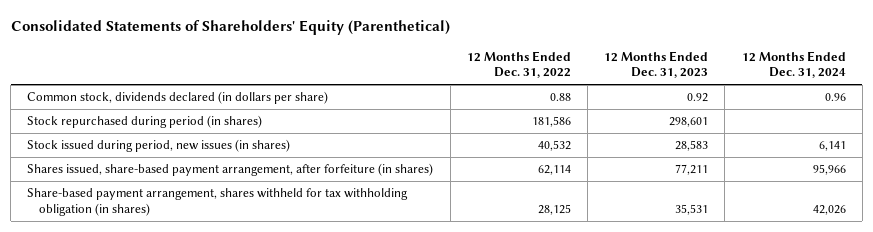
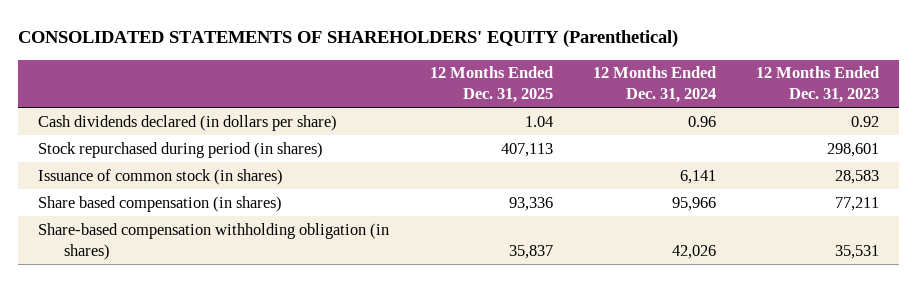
- Consolidated Statements of Shareholders' Equity (Parenthetical)
+ CONSOLIDATED STATEMENTS OF SHAREHOLDERS' EQUITY (Parenthetical)
- | 12 Months Ended Dec. 31, 2022 | 12 Months Ended Dec. 31, 2023 | 12 Months Ended Dec. 31, 2024
+ | 12 Months Ended Dec. 31, 2025 | 12 Months Ended Dec. 31, 2024 | 12 Months Ended Dec. 31, 2023
- Common stock, dividends declared (in dollars per share) | 0.88 | 0.92 | 0.96
+ Cash dividends declared (in dollars per share) | 1.04 | 0.96 | 0.92
- Stock issued during period, new issues (in shares) | 40,532 | 28,583 | 6,141
- Shares issued, share-based payment arrangement, after forfeiture (in shares) | 62,114 | 77,211 | 95,966
- Share-based payment arrangement, shares withheld for tax withholding obligation (in shares) | 28,125 | 35,531 | 42,026
+ Issuance of common stock (in shares) | | 6,141 | 28,583
+ Share based compensation (in shares) | 93,336 | 95,966 | 77,211
+ Share-based compensation withholding obligation (in shares) | 35,837 | 42,026 | 35,531

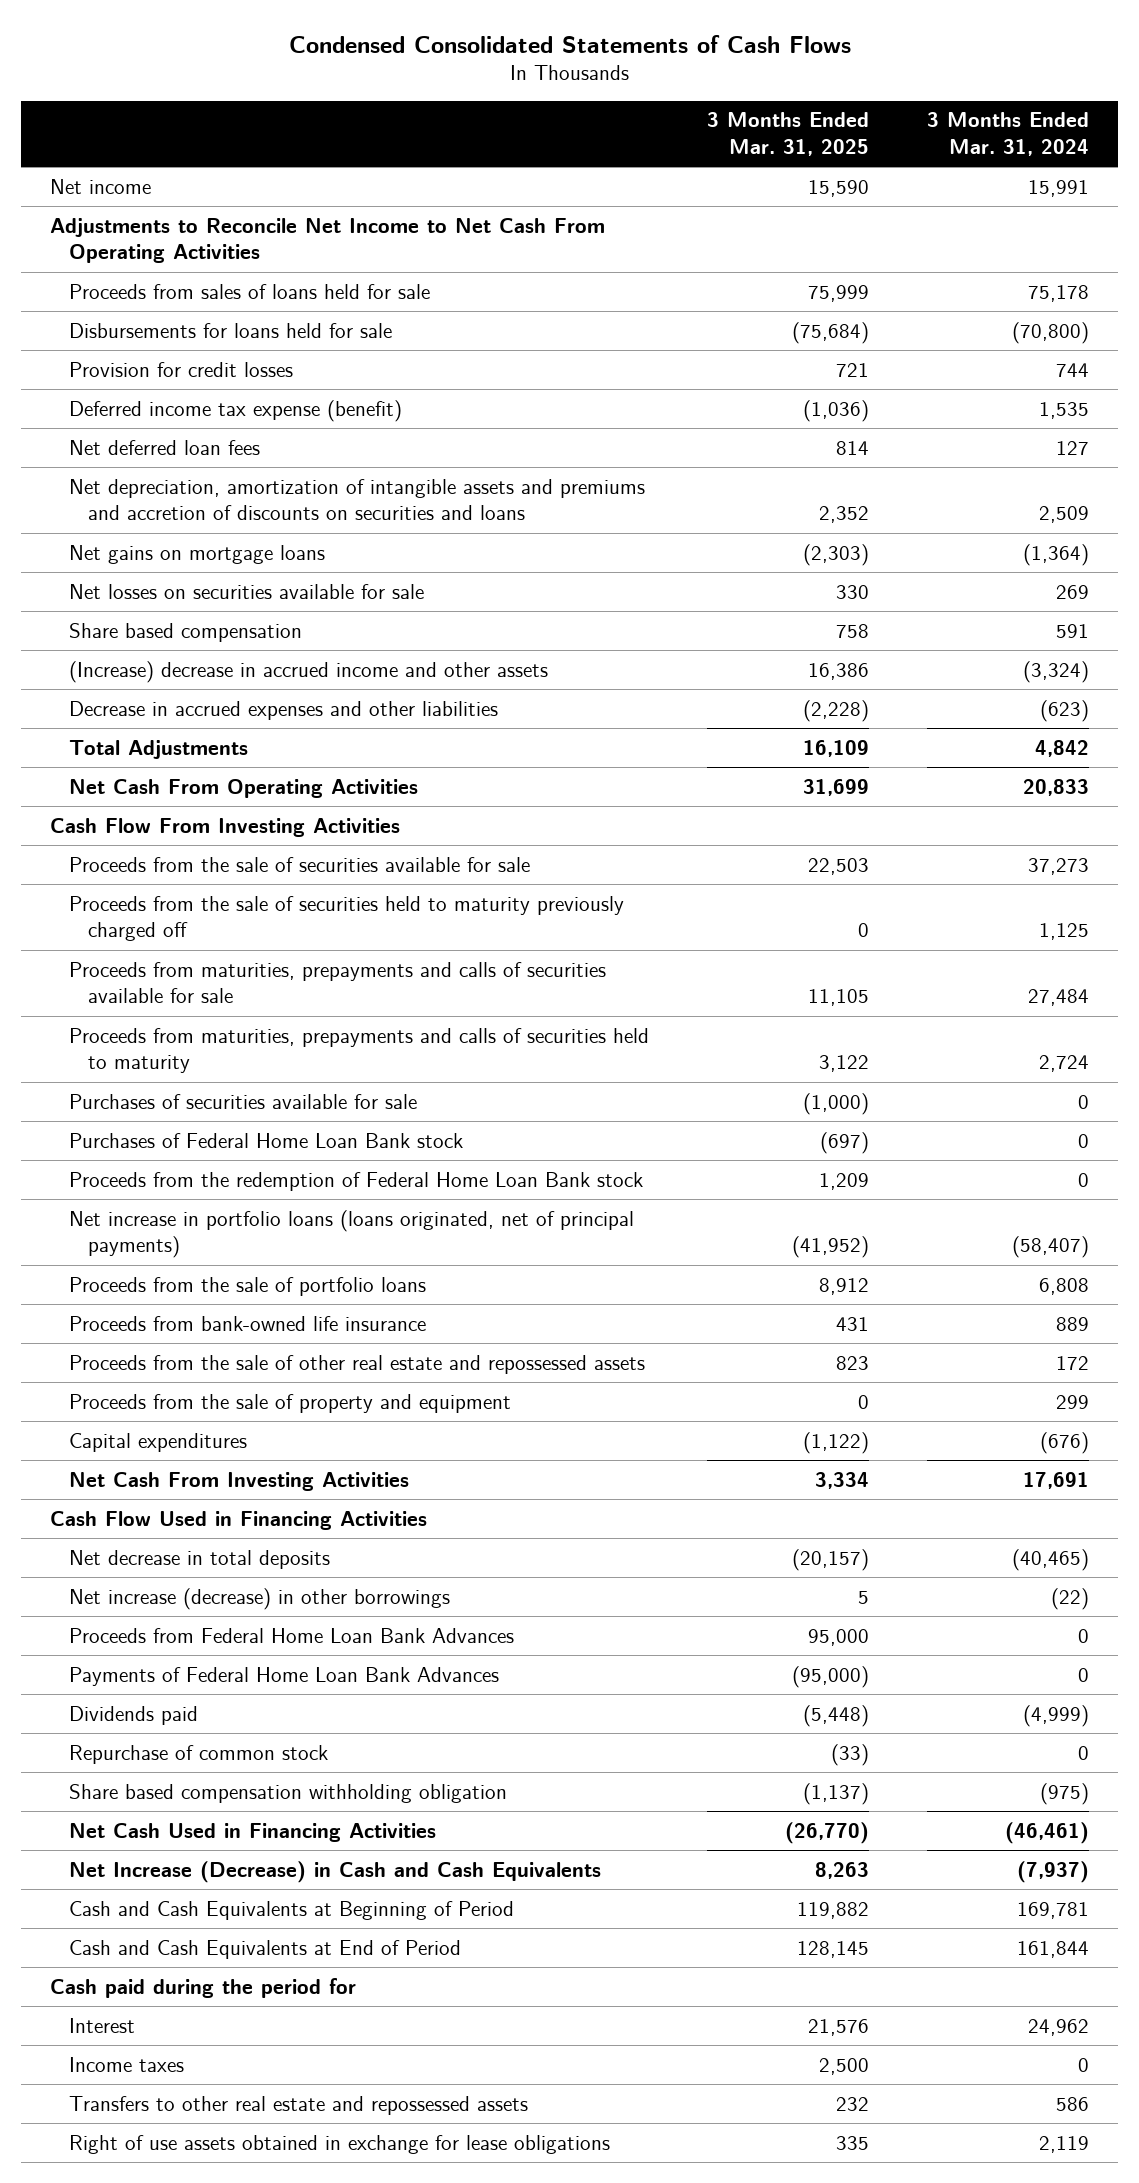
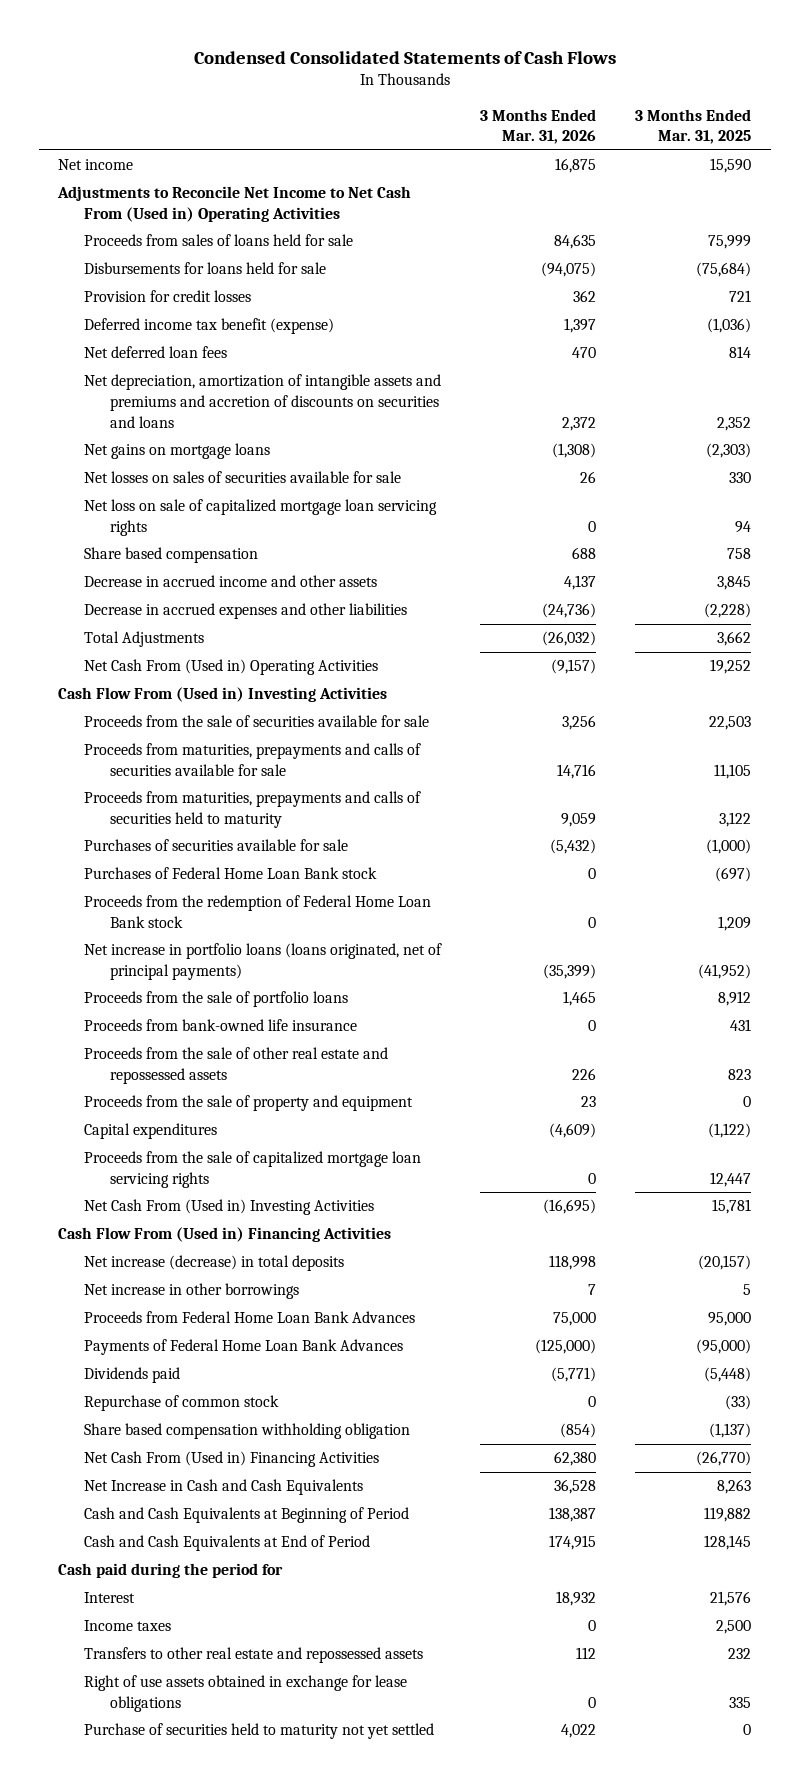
- | 3 Months Ended Mar. 31, 2025 | 3 Months Ended Mar. 31, 2024
+ | 3 Months Ended Mar. 31, 2026 | 3 Months Ended Mar. 31, 2025
- Adjustments to Reconcile Net Income to Net Cash From Operating Activities
+ Adjustments to Reconcile Net Income to Net Cash From (Used in) Operating Activities
- Deferred income tax expense (benefit) | (1,036) | 1,535
+ Deferred income tax benefit (expense) | 1,397 | (1,036)
- Net losses on securities available for sale | 330 | 269
+ Net losses on sales of securities available for sale | 26 | 330
+ Net loss on sale of capitalized mortgage loan servicing rights | 0 | 94
- (Increase) decrease in accrued income and other assets | 16,386 | (3,324)
+ Decrease in accrued income and other assets | 4,137 | 3,845
- Total Adjustments | 16,109 | 4,842
- Net Cash From Operating Activities | 31,699 | 20,833
- Cash Flow From Investing Activities
+ Total Adjustments | (26,032) | 3,662
+ Net Cash From (Used in) Operating Activities | (9,157) | 19,252
+ Cash Flow From (Used in) Investing Activities
- Proceeds from the sale of securities held to maturity previously charged off | 0 | 1,125
- Net Cash From Investing Activities | 3,334 | 17,691
- Cash Flow Used in Financing Activities
- Net decrease in total deposits | (20,157) | (40,465)
- Net increase (decrease) in other borrowings | 5 | (22)
+ Proceeds from the sale of capitalized mortgage loan servicing rights | 0 | 12,447
+ Net Cash From (Used in) Investing Activities | (16,695) | 15,781
+ Cash Flow From (Used in) Financing Activities
+ Net increase (decrease) in total deposits | 118,998 | (20,157)
+ Net increase in other borrowings | 7 | 5
- Net Cash Used in Financing Activities | (26,770) | (46,461)
- Net Increase (Decrease) in Cash and Cash Equivalents | 8,263 | (7,937)
+ Net Cash From (Used in) Financing Activities | 62,380 | (26,770)
+ Net Increase in Cash and Cash Equivalents | 36,528 | 8,263
+ Purchase of securities held to maturity not yet settled | 4,022 | 0

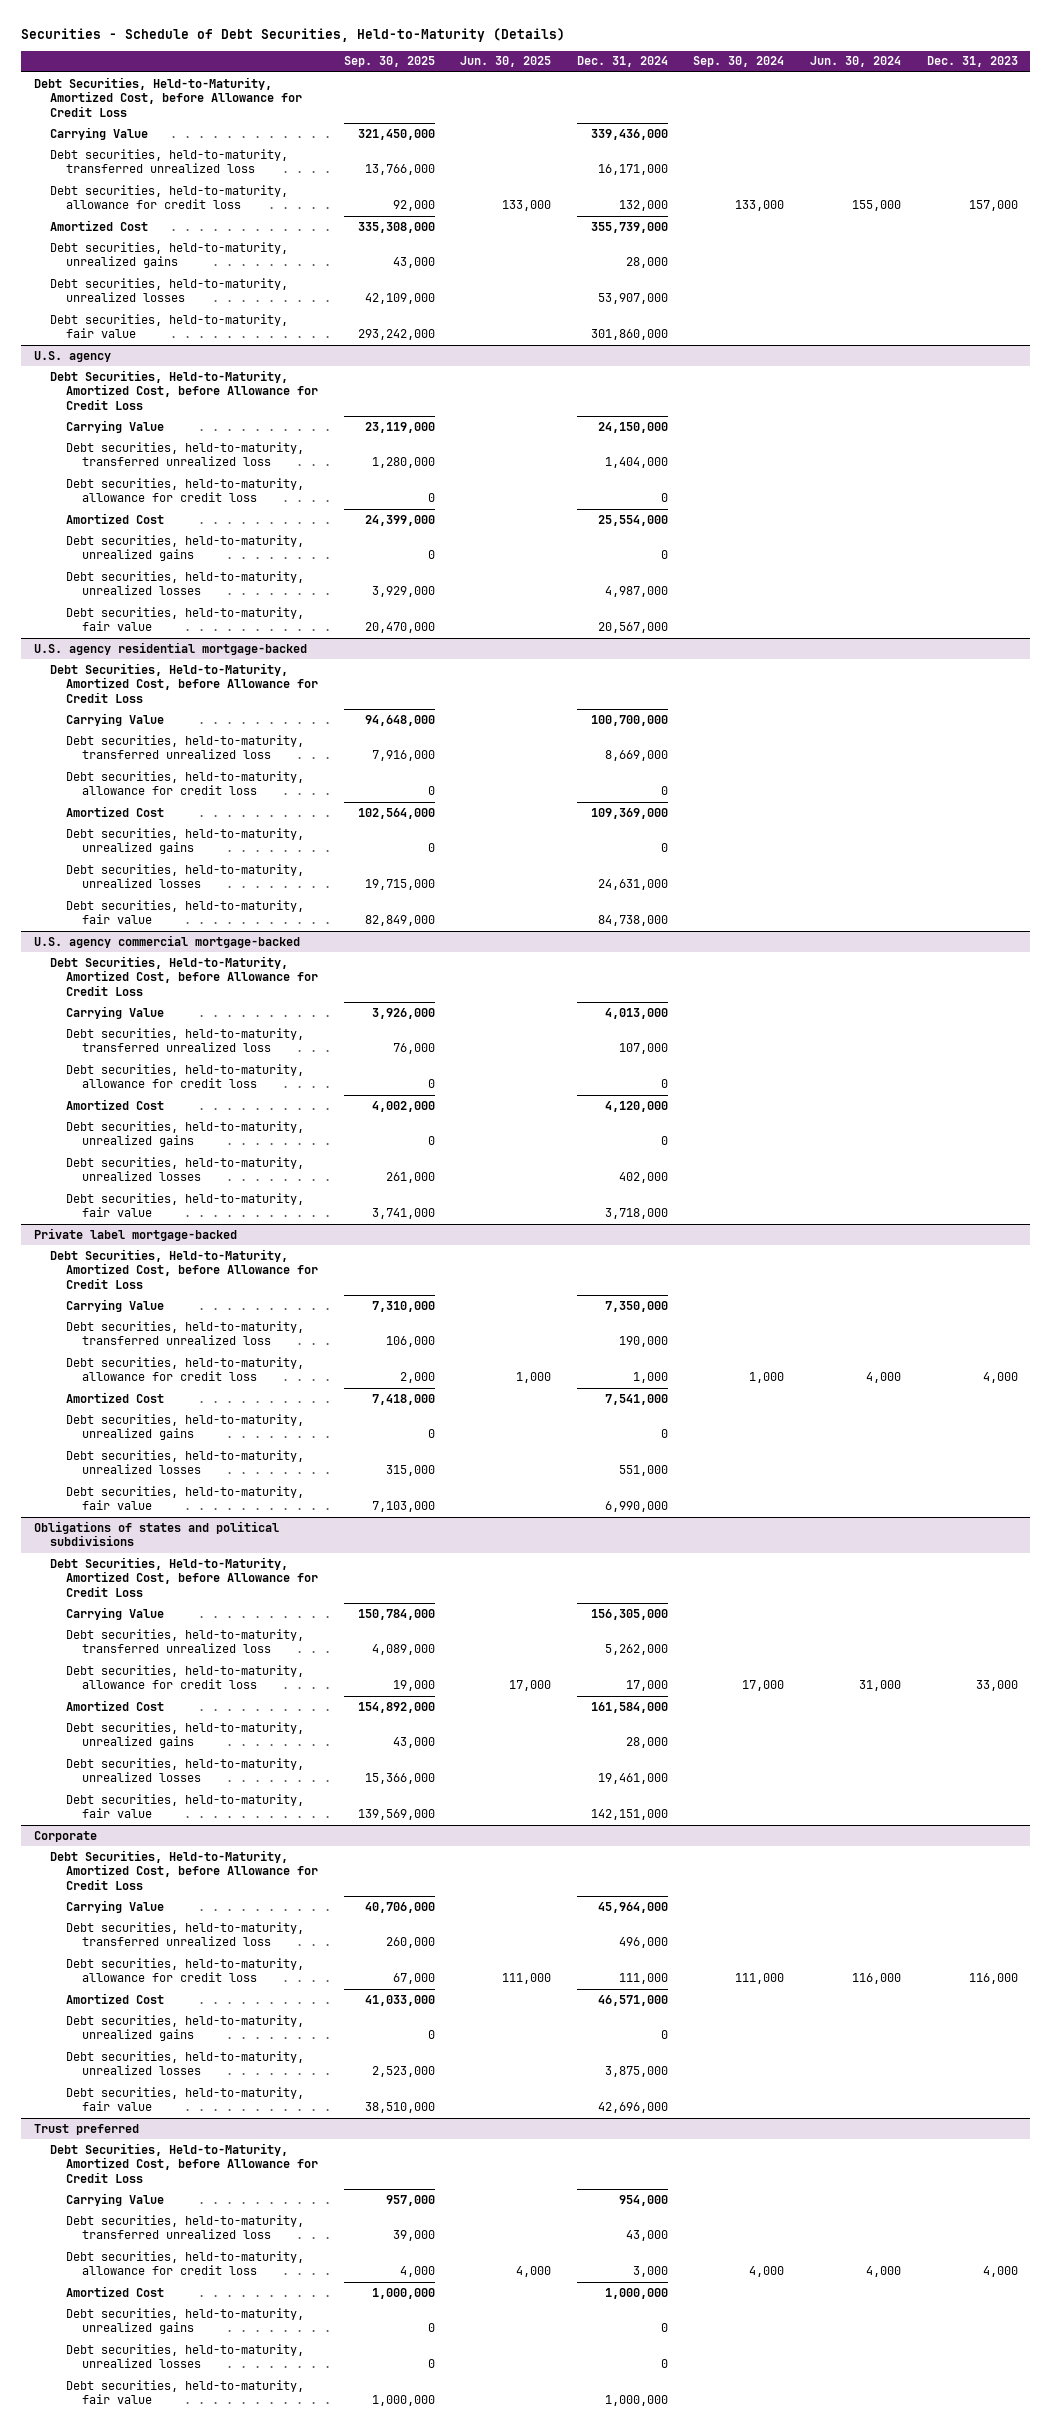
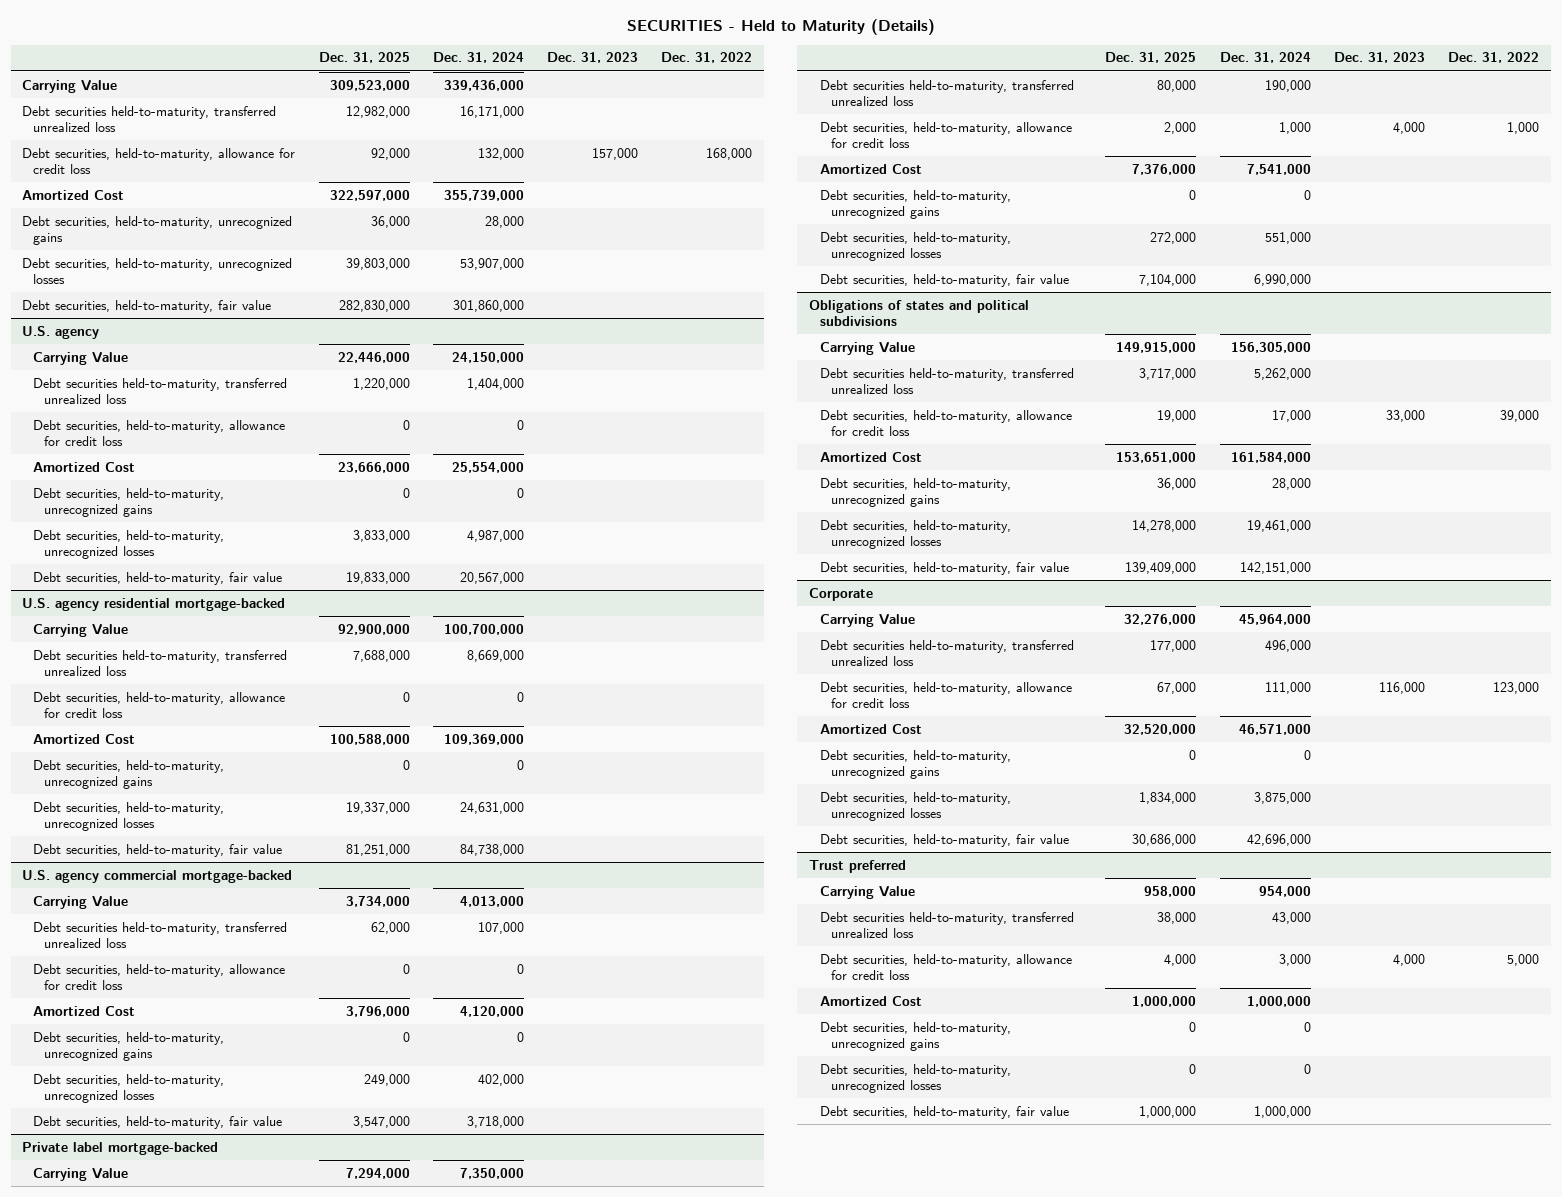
- Securities - Schedule of Debt Securities, Held-to-Maturity (Details)
+ SECURITIES - Held to Maturity (Details)
- | Sep. 30, 2025 | Jun. 30, 2025 | Dec. 31, 2024 | Sep. 30, 2024 | Jun. 30, 2024 | Dec. 31, 2023
+ | Dec. 31, 2025 | Dec. 31, 2024 | Dec. 31, 2023 | Dec. 31, 2022
- Debt Securities, Held-to-Maturity, Amortized Cost, before Allowance for Credit Loss
- Debt securities, held-to-maturity, transferred unrealized loss | 13,766,000 | | 16,171,000 | | |
+ Debt securities held-to-maturity, transferred unrealized loss | 12,982,000 | 16,171,000 | |
- Debt securities, held-to-maturity, unrealized gains | 43,000 | | 28,000 | | |
- Debt securities, held-to-maturity, unrealized losses | 42,109,000 | | 53,907,000 | | |
+ Debt securities, held-to-maturity, unrecognized gains | 36,000 | 28,000 | |
+ Debt securities, held-to-maturity, unrecognized losses | 39,803,000 | 53,907,000 | |
@ U.S. agency
- Debt Securities, Held-to-Maturity, Amortized Cost, before Allowance for Credit Loss
- Debt securities, held-to-maturity, transferred unrealized loss | 1,280,000 | | 1,404,000 | | |
+ Debt securities held-to-maturity, transferred unrealized loss | 1,220,000 | 1,404,000 | |
- Debt securities, held-to-maturity, unrealized gains | 0 | | 0 | | |
- Debt securities, held-to-maturity, unrealized losses | 3,929,000 | | 4,987,000 | | |
+ Debt securities, held-to-maturity, unrecognized gains | 0 | 0 | |
+ Debt securities, held-to-maturity, unrecognized losses | 3,833,000 | 4,987,000 | |
@ U.S. agency residential mortgage-backed
- Debt Securities, Held-to-Maturity, Amortized Cost, before Allowance for Credit Loss
- Debt securities, held-to-maturity, transferred unrealized loss | 7,916,000 | | 8,669,000 | | |
+ Debt securities held-to-maturity, transferred unrealized loss | 7,688,000 | 8,669,000 | |
- Debt securities, held-to-maturity, unrealized gains | 0 | | 0 | | |
- Debt securities, held-to-maturity, unrealized losses | 19,715,000 | | 24,631,000 | | |
+ Debt securities, held-to-maturity, unrecognized gains | 0 | 0 | |
+ Debt securities, held-to-maturity, unrecognized losses | 19,337,000 | 24,631,000 | |
@ U.S. agency commercial mortgage-backed
- Debt Securities, Held-to-Maturity, Amortized Cost, before Allowance for Credit Loss
- Debt securities, held-to-maturity, transferred unrealized loss | 76,000 | | 107,000 | | |
+ Debt securities held-to-maturity, transferred unrealized loss | 62,000 | 107,000 | |
- Debt securities, held-to-maturity, unrealized gains | 0 | | 0 | | |
- Debt securities, held-to-maturity, unrealized losses | 261,000 | | 402,000 | | |
+ Debt securities, held-to-maturity, unrecognized gains | 0 | 0 | |
+ Debt securities, held-to-maturity, unrecognized losses | 249,000 | 402,000 | |
@ Private label mortgage-backed
- Debt Securities, Held-to-Maturity, Amortized Cost, before Allowance for Credit Loss
- Debt securities, held-to-maturity, transferred unrealized loss | 106,000 | | 190,000 | | |
+ Debt securities held-to-maturity, transferred unrealized loss | 80,000 | 190,000 | |
- Debt securities, held-to-maturity, unrealized gains | 0 | | 0 | | |
- Debt securities, held-to-maturity, unrealized losses | 315,000 | | 551,000 | | |
+ Debt securities, held-to-maturity, unrecognized gains | 0 | 0 | |
+ Debt securities, held-to-maturity, unrecognized losses | 272,000 | 551,000 | |
@ Obligations of states and political subdivisions
- Debt Securities, Held-to-Maturity, Amortized Cost, before Allowance for Credit Loss
- Debt securities, held-to-maturity, transferred unrealized loss | 4,089,000 | | 5,262,000 | | |
+ Debt securities held-to-maturity, transferred unrealized loss | 3,717,000 | 5,262,000 | |
- Debt securities, held-to-maturity, unrealized gains | 43,000 | | 28,000 | | |
- Debt securities, held-to-maturity, unrealized losses | 15,366,000 | | 19,461,000 | | |
+ Debt securities, held-to-maturity, unrecognized gains | 36,000 | 28,000 | |
+ Debt securities, held-to-maturity, unrecognized losses | 14,278,000 | 19,461,000 | |
@ Corporate
- Debt Securities, Held-to-Maturity, Amortized Cost, before Allowance for Credit Loss
- Debt securities, held-to-maturity, transferred unrealized loss | 260,000 | | 496,000 | | |
+ Debt securities held-to-maturity, transferred unrealized loss | 177,000 | 496,000 | |
- Debt securities, held-to-maturity, unrealized gains | 0 | | 0 | | |
- Debt securities, held-to-maturity, unrealized losses | 2,523,000 | | 3,875,000 | | |
+ Debt securities, held-to-maturity, unrecognized gains | 0 | 0 | |
+ Debt securities, held-to-maturity, unrecognized losses | 1,834,000 | 3,875,000 | |
@ Trust preferred
- Debt Securities, Held-to-Maturity, Amortized Cost, before Allowance for Credit Loss
- Debt securities, held-to-maturity, transferred unrealized loss | 39,000 | | 43,000 | | |
+ Debt securities held-to-maturity, transferred unrealized loss | 38,000 | 43,000 | |
- Debt securities, held-to-maturity, unrealized gains | 0 | | 0 | | |
- Debt securities, held-to-maturity, unrealized losses | 0 | | 0 | | |
+ Debt securities, held-to-maturity, unrecognized gains | 0 | 0 | |
+ Debt securities, held-to-maturity, unrecognized losses | 0 | 0 | |

